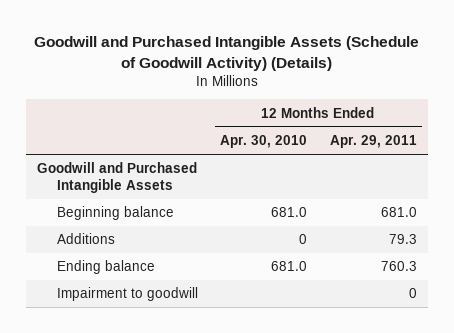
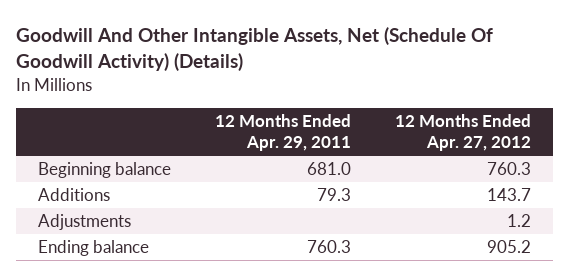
- Goodwill and Purchased Intangible Assets (Schedule of Goodwill Activity) (Details)
+ Goodwill And Other Intangible Assets, Net (Schedule Of Goodwill Activity) (Details)
- | 12 Months Ended Apr. 30, 2010 | 12 Months Ended Apr. 29, 2011
+ | 12 Months Ended Apr. 29, 2011 | 12 Months Ended Apr. 27, 2012
- Goodwill and Purchased Intangible Assets
+ Adjustments | | 1.2
- Impairment to goodwill | | 0

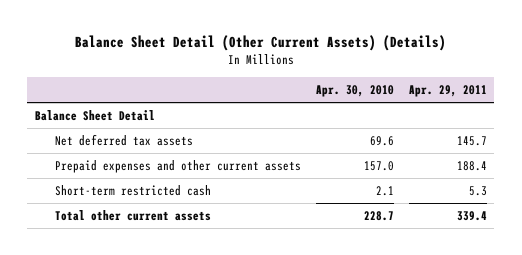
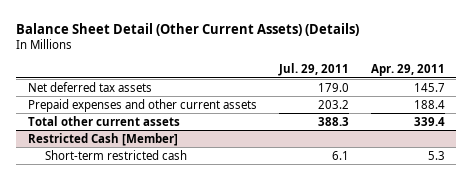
- | Apr. 30, 2010 | Apr. 29, 2011
+ | Jul. 29, 2011 | Apr. 29, 2011
- Balance Sheet Detail
- Short-term restricted cash | 2.1 | 5.3
+ Restricted Cash [Member]
+ Short-term restricted cash | 6.1 | 5.3

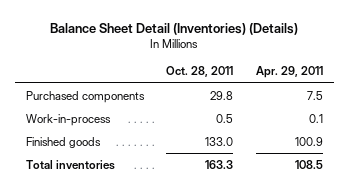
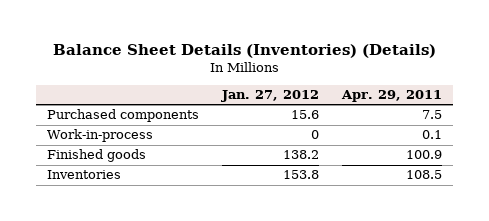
- Balance Sheet Detail (Inventories) (Details)
+ Balance Sheet Details (Inventories) (Details)
- | Oct. 28, 2011 | Apr. 29, 2011
+ | Jan. 27, 2012 | Apr. 29, 2011
- Total inventories | 163.3 | 108.5
+ Inventories | 153.8 | 108.5

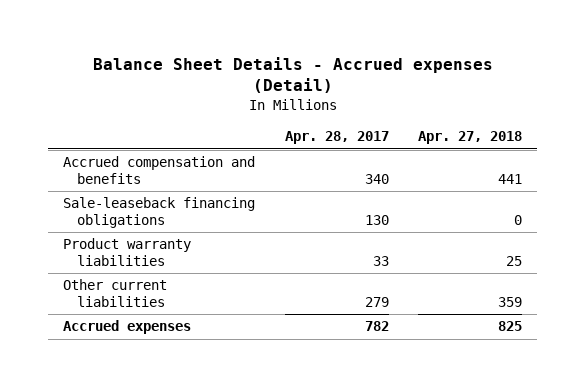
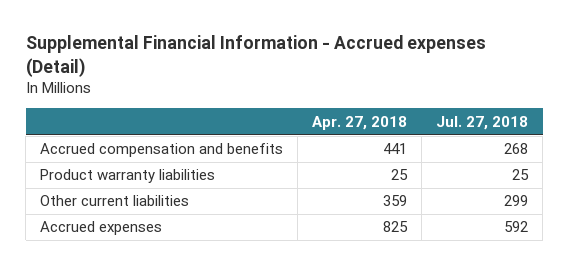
- Balance Sheet Details - Accrued expenses (Detail)
+ Supplemental Financial Information - Accrued expenses (Detail)
- | Apr. 28, 2017 | Apr. 27, 2018
+ | Apr. 27, 2018 | Jul. 27, 2018
- Sale-leaseback financing obligations | 130 | 0

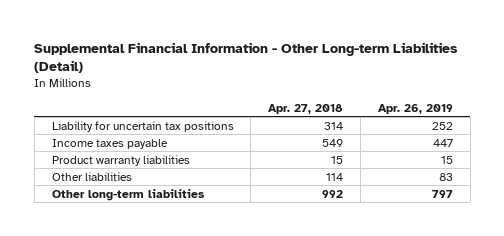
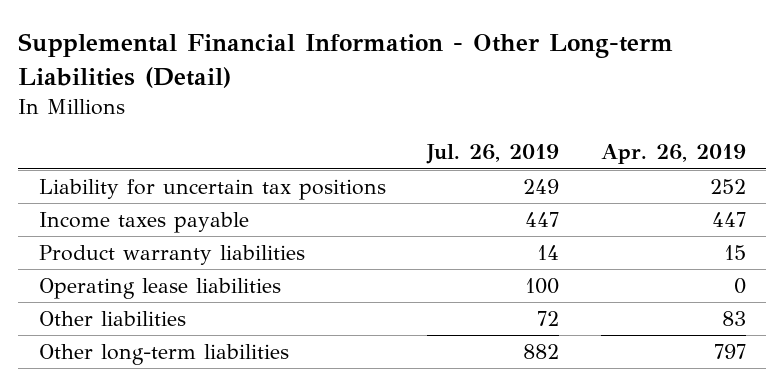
- | Apr. 27, 2018 | Apr. 26, 2019
+ | Jul. 26, 2019 | Apr. 26, 2019
+ Operating lease liabilities | 100 | 0

